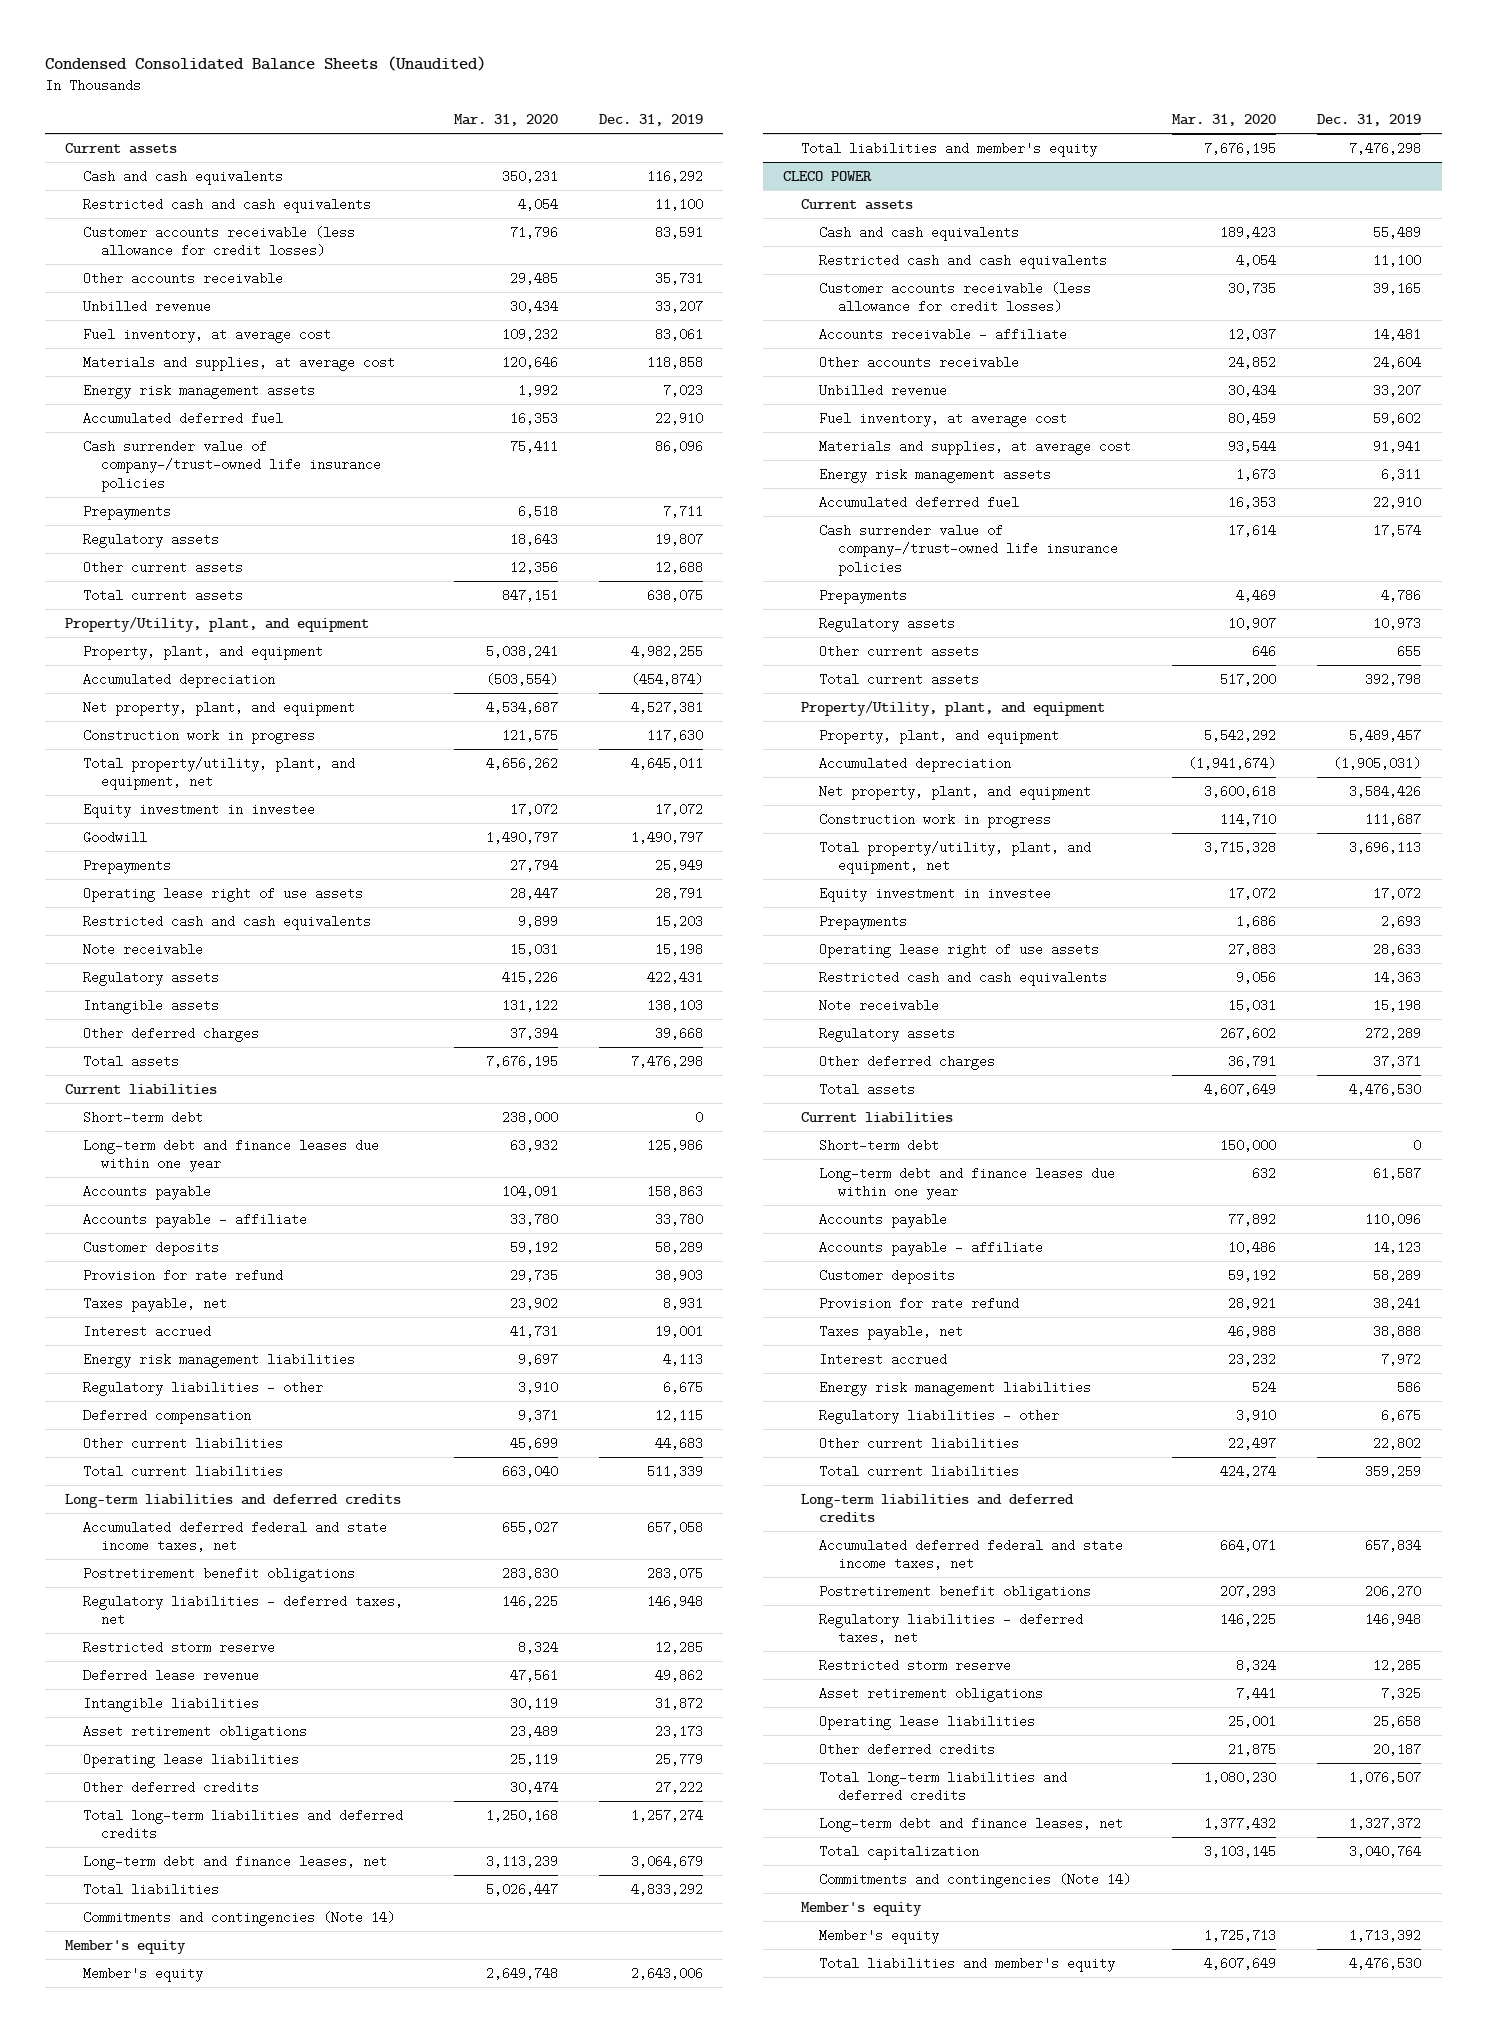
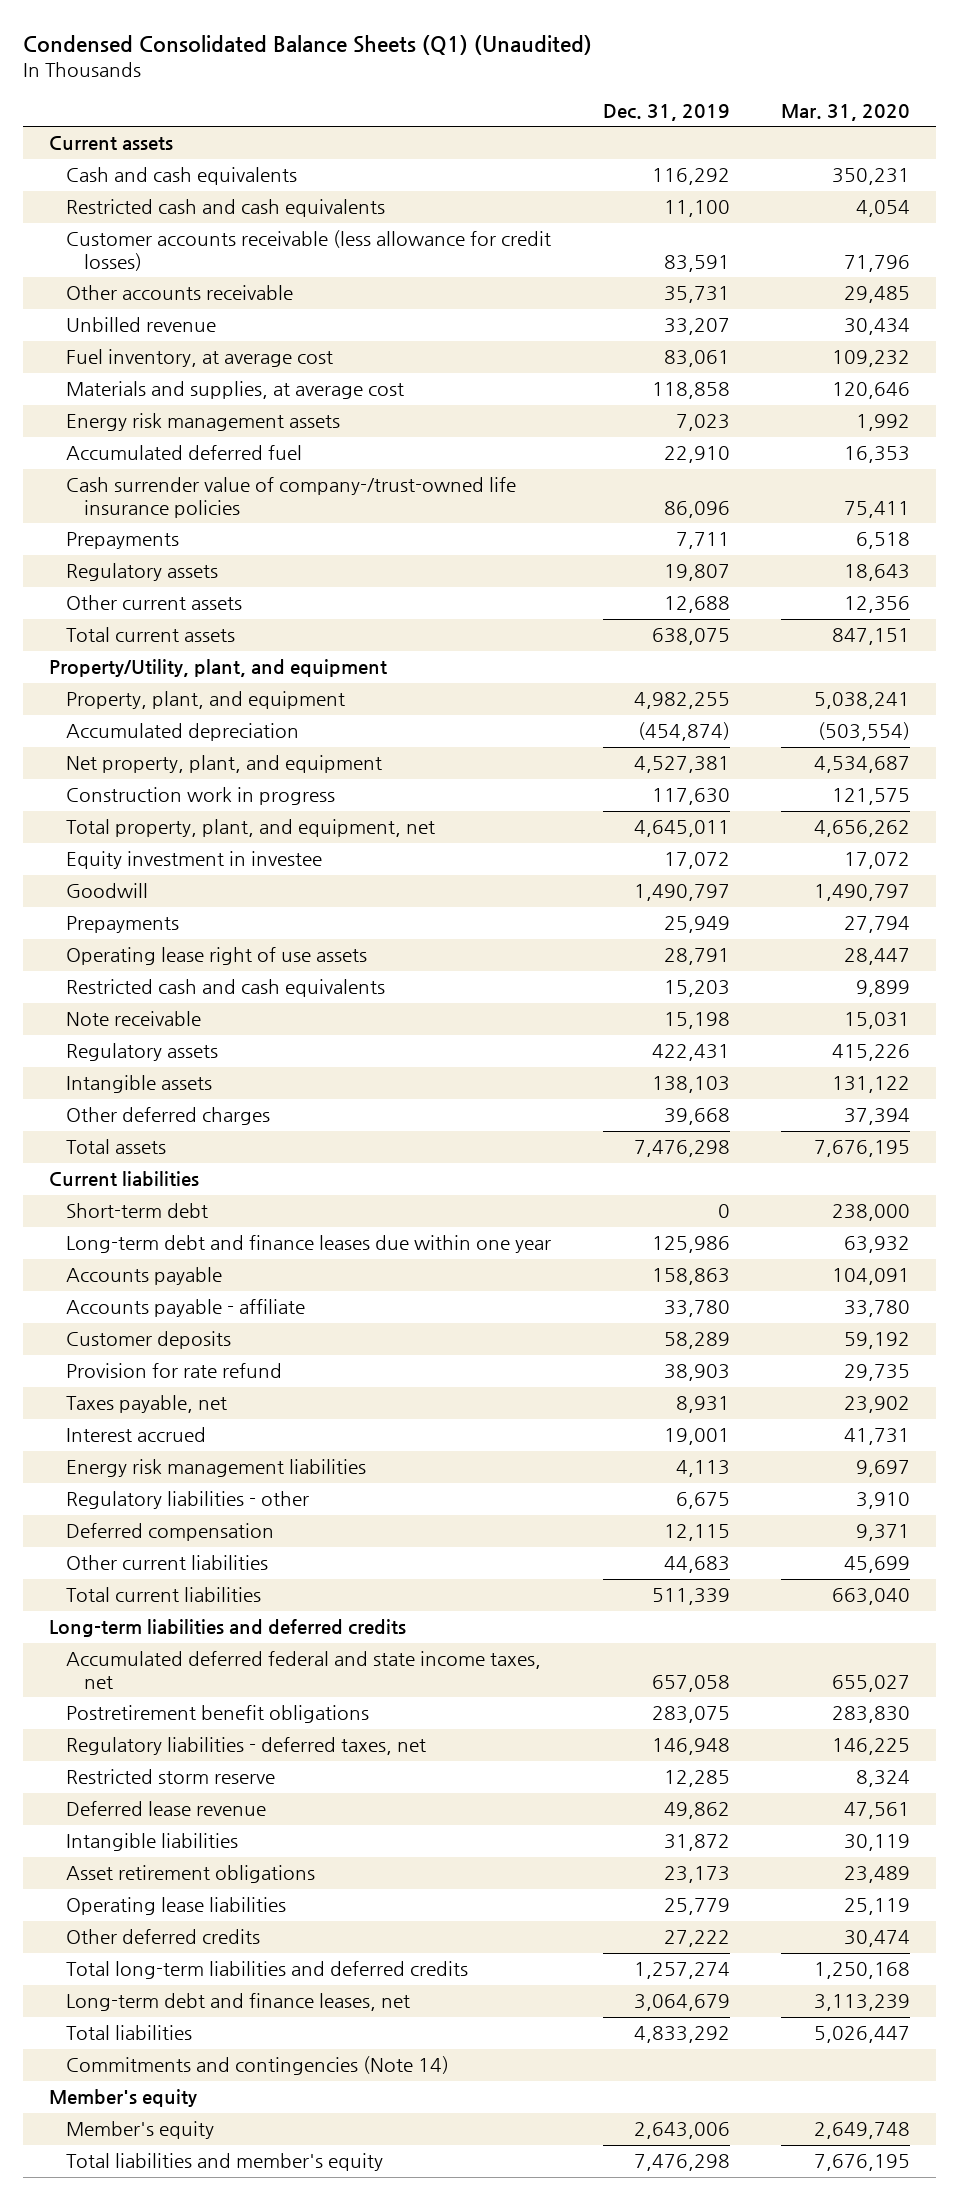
- Condensed Consolidated Balance Sheets (Unaudited)
+ Condensed Consolidated Balance Sheets (Q1) (Unaudited)
- | Mar. 31, 2020 | Dec. 31, 2019
+ | Dec. 31, 2019 | Mar. 31, 2020
- Total property/utility, plant, and equipment, net | 4,656,262 | 4,645,011
+ Total property, plant, and equipment, net | 4,645,011 | 4,656,262
- CLECO POWER
- Current assets
- Cash and cash equivalents | 189,423 | 55,489
- Restricted cash and cash equivalents | 4,054 | 11,100
- Customer accounts receivable (less allowance for credit losses) | 30,735 | 39,165
- Accounts receivable - affiliate | 12,037 | 14,481
- Other accounts receivable | 24,852 | 24,604
- Unbilled revenue | 30,434 | 33,207
- Fuel inventory, at average cost | 80,459 | 59,602
- Materials and supplies, at average cost | 93,544 | 91,941
- Energy risk management assets | 1,673 | 6,311
- Accumulated deferred fuel | 16,353 | 22,910
- Cash surrender value of company-/trust-owned life insurance policies | 17,614 | 17,574
- Prepayments | 4,469 | 4,786
- Regulatory assets | 10,907 | 10,973
- Other current assets | 646 | 655
- Total current assets | 517,200 | 392,798
- Property/Utility, plant, and equipment
- Property, plant, and equipment | 5,542,292 | 5,489,457
- Accumulated depreciation | (1,941,674) | (1,905,031)
- Net property, plant, and equipment | 3,600,618 | 3,584,426
- Construction work in progress | 114,710 | 111,687
- Total property/utility, plant, and equipment, net | 3,715,328 | 3,696,113
- Equity investment in investee | 17,072 | 17,072
- Prepayments | 1,686 | 2,693
- Operating lease right of use assets | 27,883 | 28,633
- Restricted cash and cash equivalents | 9,056 | 14,363
- Note receivable | 15,031 | 15,198
- Regulatory assets | 267,602 | 272,289
- Other deferred charges | 36,791 | 37,371
- Total assets | 4,607,649 | 4,476,530
- Current liabilities
- Short-term debt | 150,000 | 0
- Long-term debt and finance leases due within one year | 632 | 61,587
- Accounts payable | 77,892 | 110,096
- Accounts payable - affiliate | 10,486 | 14,123
- Customer deposits | 59,192 | 58,289
- Provision for rate refund | 28,921 | 38,241
- Taxes payable, net | 46,988 | 38,888
- Interest accrued | 23,232 | 7,972
- Energy risk management liabilities | 524 | 586
- Regulatory liabilities - other | 3,910 | 6,675
- Other current liabilities | 22,497 | 22,802
- Total current liabilities | 424,274 | 359,259
- Long-term liabilities and deferred credits
- Accumulated deferred federal and state income taxes, net | 664,071 | 657,834
- Postretirement benefit obligations | 207,293 | 206,270
- Regulatory liabilities - deferred taxes, net | 146,225 | 146,948
- Restricted storm reserve | 8,324 | 12,285
- Asset retirement obligations | 7,441 | 7,325
- Operating lease liabilities | 25,001 | 25,658
- Other deferred credits | 21,875 | 20,187
- Total long-term liabilities and deferred credits | 1,080,230 | 1,076,507
- Long-term debt and finance leases, net | 1,377,432 | 1,327,372
- Total capitalization | 3,103,145 | 3,040,764
- Commitments and contingencies (Note 14)
- Member's equity
- Member's equity | 1,725,713 | 1,713,392
- Total liabilities and member's equity | 4,607,649 | 4,476,530

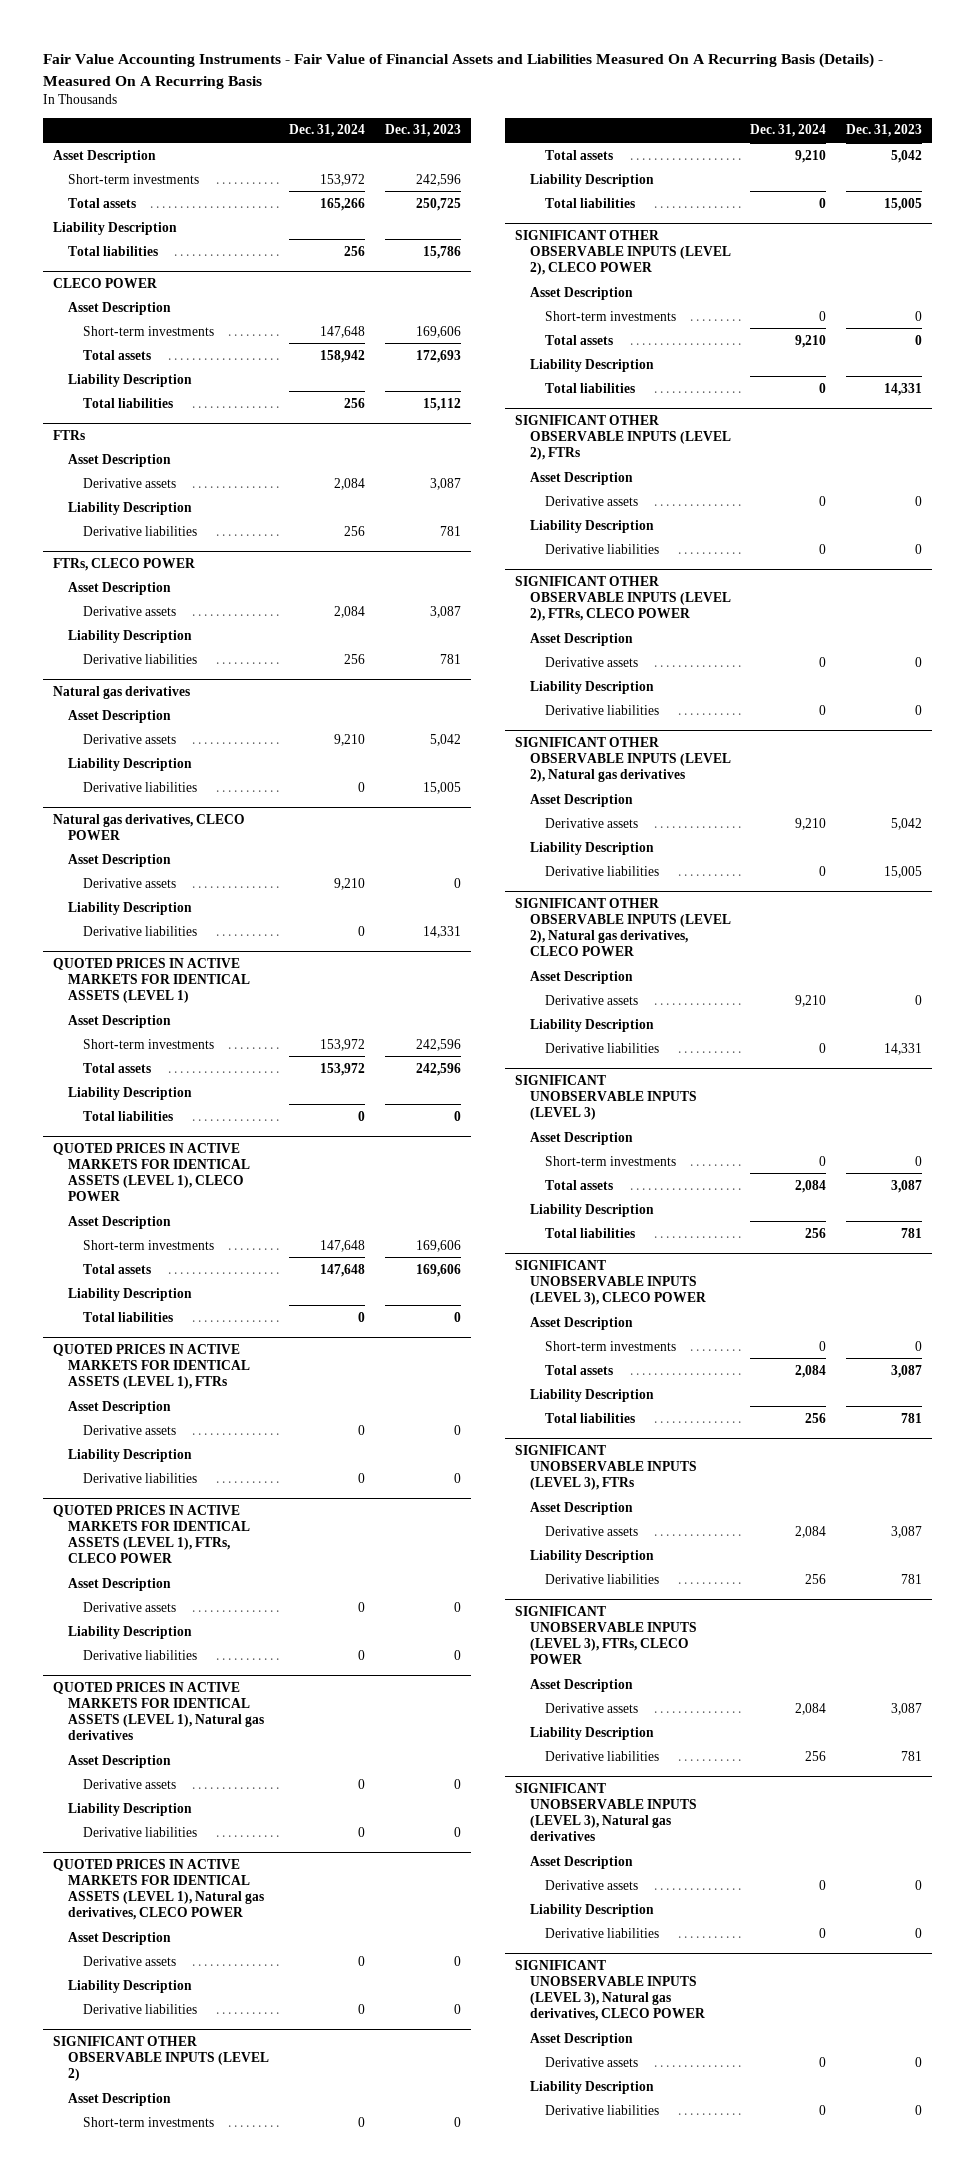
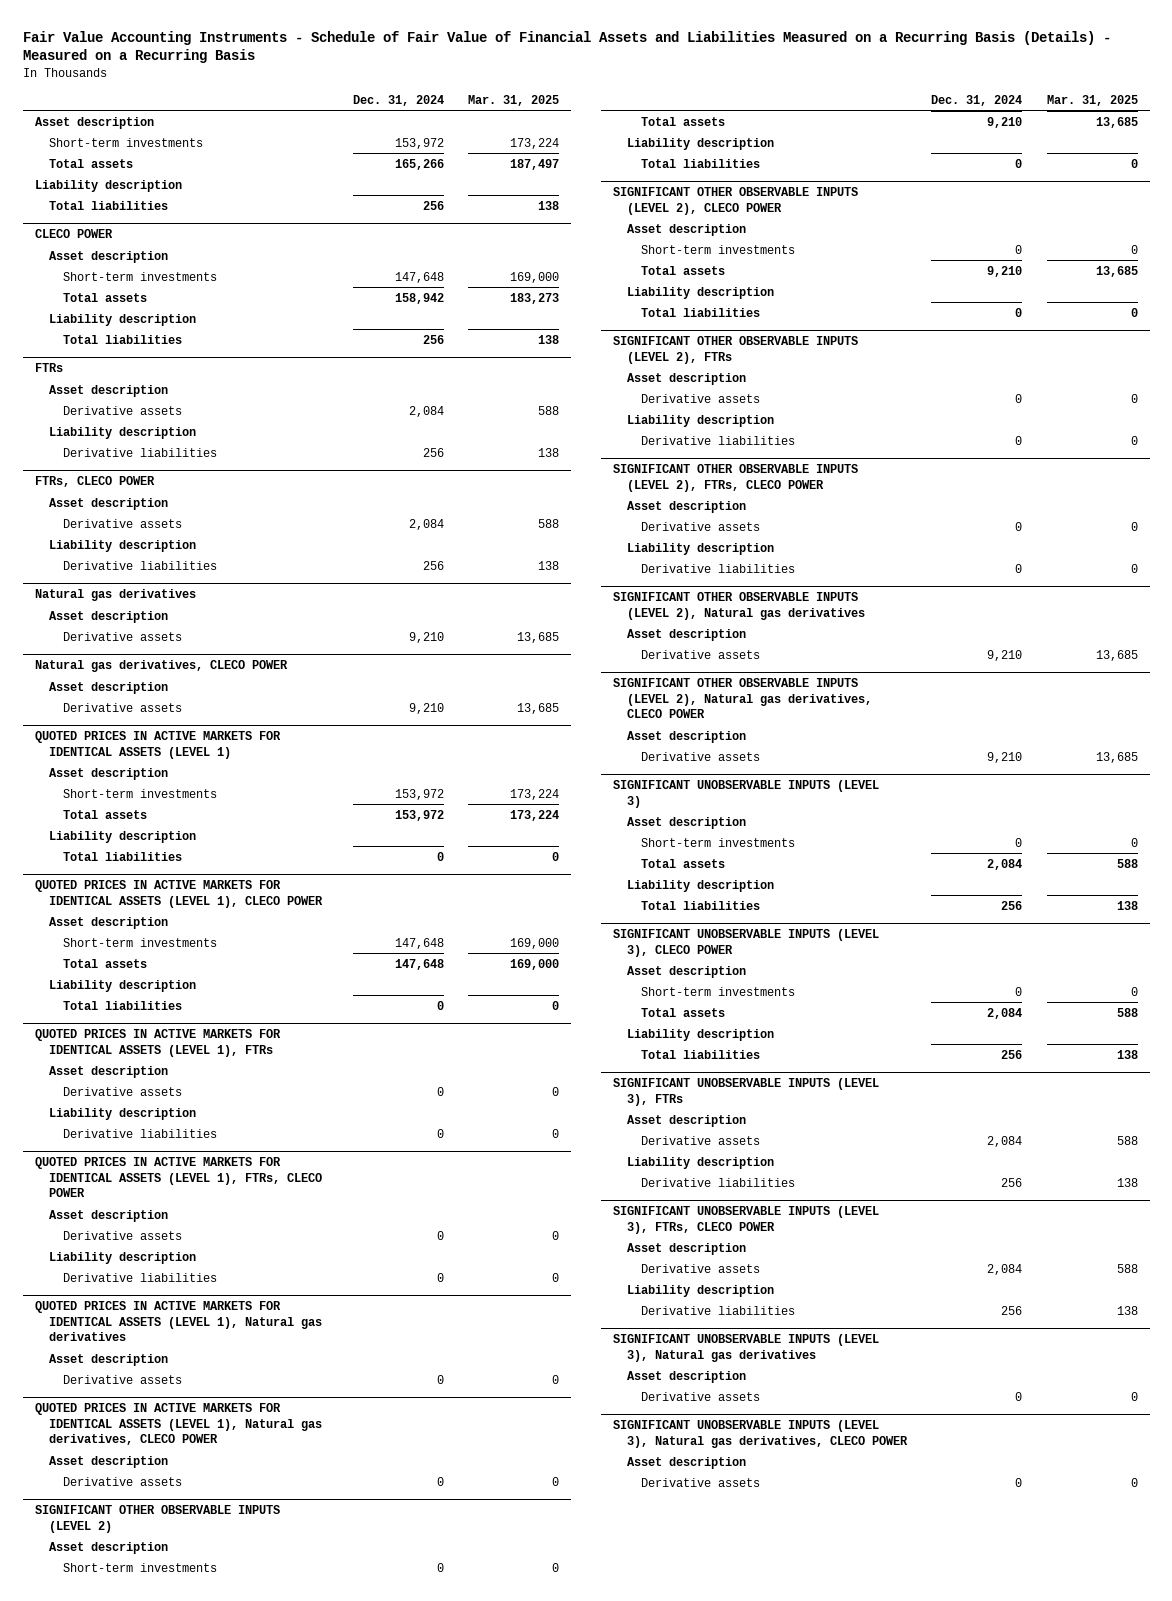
- Fair Value Accounting Instruments - Fair Value of Financial Assets and Liabilities Measured On A Recurring Basis (Details) - Measured On A Recurring Basis
+ Fair Value Accounting Instruments - Schedule of Fair Value of Financial Assets and Liabilities Measured on a Recurring Basis (Details) - Measured on a Recurring Basis
- | Dec. 31, 2024 | Dec. 31, 2023
+ | Dec. 31, 2024 | Mar. 31, 2025
- Asset Description
+ Asset description
- Liability Description
+ Liability description
@ CLECO POWER
- Asset Description
+ Asset description
- Liability Description
+ Liability description
@ FTRs
- Asset Description
+ Asset description
- Liability Description
+ Liability description
@ FTRs, CLECO POWER
- Asset Description
+ Asset description
- Liability Description
+ Liability description
@ Natural gas derivatives
- Asset Description
+ Asset description
- Liability Description
- Derivative liabilities | 0 | 15,005
@ Natural gas derivatives, CLECO POWER
- Asset Description
+ Asset description
- Liability Description
- Derivative liabilities | 0 | 14,331
@ QUOTED PRICES IN ACTIVE MARKETS FOR IDENTICAL ASSETS (LEVEL 1)
- Asset Description
+ Asset description
- Liability Description
+ Liability description
@ QUOTED PRICES IN ACTIVE MARKETS FOR IDENTICAL ASSETS (LEVEL 1), CLECO POWER
- Asset Description
+ Asset description
- Liability Description
+ Liability description
@ QUOTED PRICES IN ACTIVE MARKETS FOR IDENTICAL ASSETS (LEVEL 1), FTRs
- Asset Description
+ Asset description
- Liability Description
+ Liability description
@ QUOTED PRICES IN ACTIVE MARKETS FOR IDENTICAL ASSETS (LEVEL 1), FTRs, CLECO POWER
- Asset Description
+ Asset description
- Liability Description
+ Liability description
@ QUOTED PRICES IN ACTIVE MARKETS FOR IDENTICAL ASSETS (LEVEL 1), Natural gas derivatives
- Asset Description
+ Asset description
- Liability Description
- Derivative liabilities | 0 | 0
@ QUOTED PRICES IN ACTIVE MARKETS FOR IDENTICAL ASSETS (LEVEL 1), Natural gas derivatives, CLECO POWER
- Asset Description
+ Asset description
- Liability Description
- Derivative liabilities | 0 | 0
@ SIGNIFICANT OTHER OBSERVABLE INPUTS (LEVEL 2)
- Asset Description
+ Asset description
- Liability Description
+ Liability description
@ SIGNIFICANT OTHER OBSERVABLE INPUTS (LEVEL 2), CLECO POWER
- Asset Description
+ Asset description
- Liability Description
+ Liability description
@ SIGNIFICANT OTHER OBSERVABLE INPUTS (LEVEL 2), FTRs
- Asset Description
+ Asset description
- Liability Description
+ Liability description
@ SIGNIFICANT OTHER OBSERVABLE INPUTS (LEVEL 2), FTRs, CLECO POWER
- Asset Description
+ Asset description
- Liability Description
+ Liability description
@ SIGNIFICANT OTHER OBSERVABLE INPUTS (LEVEL 2), Natural gas derivatives
- Asset Description
+ Asset description
- Liability Description
- Derivative liabilities | 0 | 15,005
@ SIGNIFICANT OTHER OBSERVABLE INPUTS (LEVEL 2), Natural gas derivatives, CLECO POWER
- Asset Description
+ Asset description
- Liability Description
- Derivative liabilities | 0 | 14,331
@ SIGNIFICANT UNOBSERVABLE INPUTS (LEVEL 3)
- Asset Description
+ Asset description
- Liability Description
+ Liability description
@ SIGNIFICANT UNOBSERVABLE INPUTS (LEVEL 3), CLECO POWER
- Asset Description
+ Asset description
- Liability Description
+ Liability description
@ SIGNIFICANT UNOBSERVABLE INPUTS (LEVEL 3), FTRs
- Asset Description
+ Asset description
- Liability Description
+ Liability description
@ SIGNIFICANT UNOBSERVABLE INPUTS (LEVEL 3), FTRs, CLECO POWER
- Asset Description
+ Asset description
- Liability Description
+ Liability description
@ SIGNIFICANT UNOBSERVABLE INPUTS (LEVEL 3), Natural gas derivatives
- Asset Description
+ Asset description
- Liability Description
- Derivative liabilities | 0 | 0
@ SIGNIFICANT UNOBSERVABLE INPUTS (LEVEL 3), Natural gas derivatives, CLECO POWER
- Asset Description
+ Asset description
- Liability Description
- Derivative liabilities | 0 | 0

